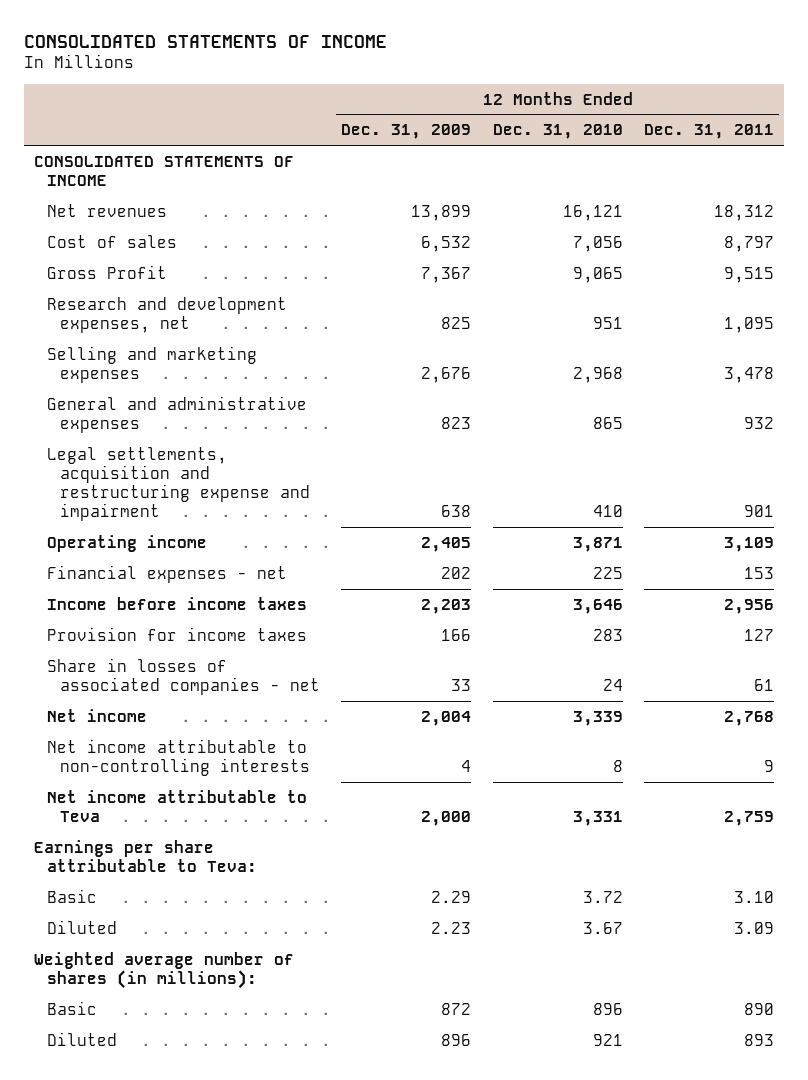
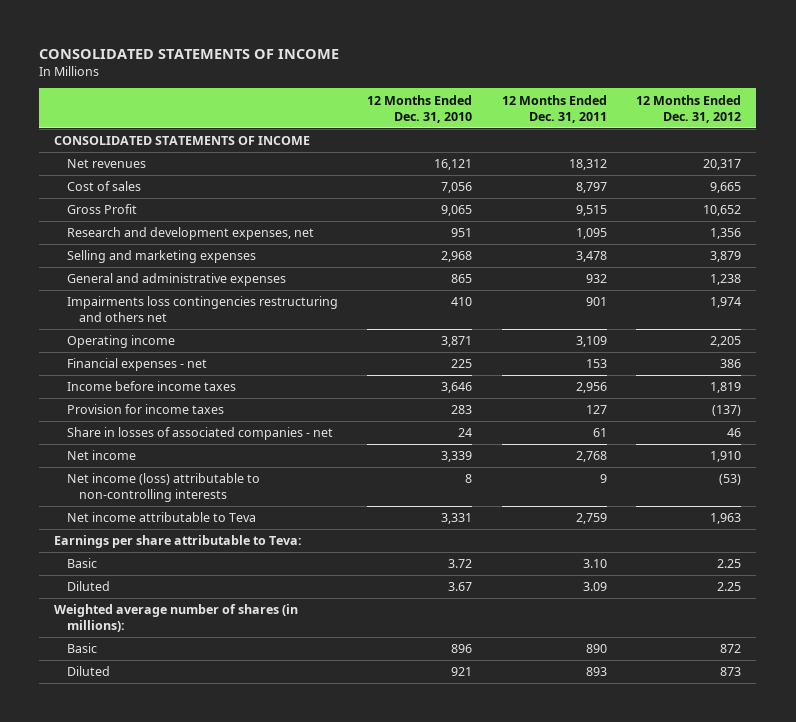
- | 12 Months Ended Dec. 31, 2009 | 12 Months Ended Dec. 31, 2010 | 12 Months Ended Dec. 31, 2011
+ | 12 Months Ended Dec. 31, 2010 | 12 Months Ended Dec. 31, 2011 | 12 Months Ended Dec. 31, 2012
- Legal settlements, acquisition and restructuring expense and impairment | 638 | 410 | 901
+ Impairments loss contingencies restructuring and others net | 410 | 901 | 1,974
- Net income attributable to non-controlling interests | 4 | 8 | 9
+ Net income (loss) attributable to non-controlling interests | 8 | 9 | (53)

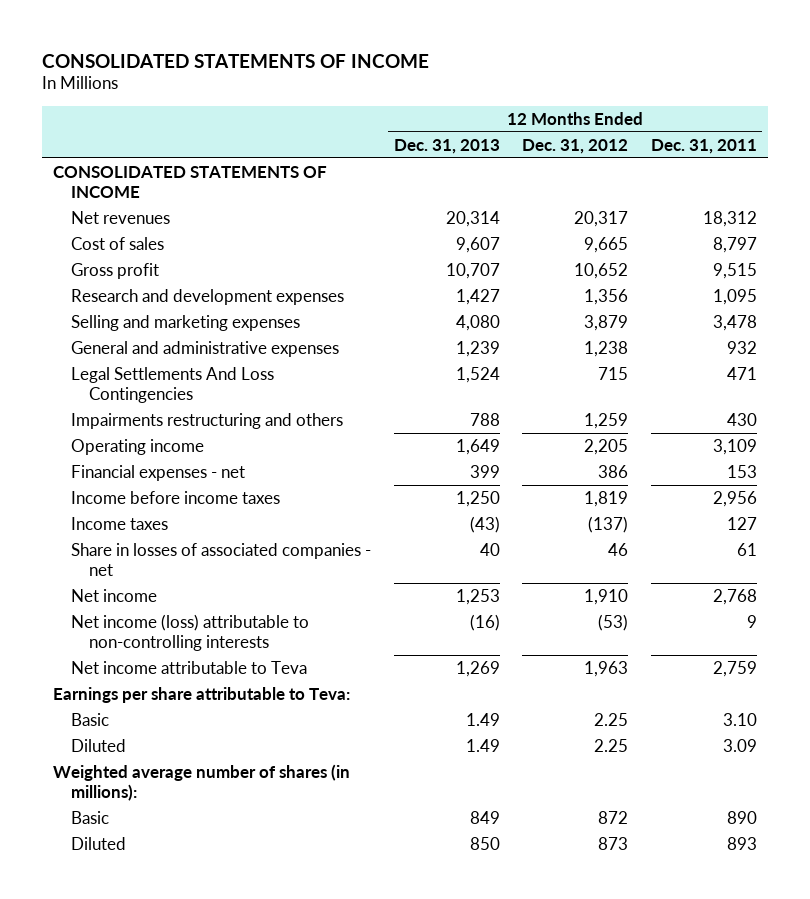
- | 12 Months Ended Dec. 31, 2010 | 12 Months Ended Dec. 31, 2011 | 12 Months Ended Dec. 31, 2012
+ | 12 Months Ended Dec. 31, 2013 | 12 Months Ended Dec. 31, 2012 | 12 Months Ended Dec. 31, 2011
- Gross Profit | 9,065 | 9,515 | 10,652
- Research and development expenses, net | 951 | 1,095 | 1,356
+ Gross profit | 10,707 | 10,652 | 9,515
+ Research and development expenses | 1,427 | 1,356 | 1,095
- Impairments loss contingencies restructuring and others net | 410 | 901 | 1,974
+ Legal Settlements And Loss Contingencies | 1,524 | 715 | 471
+ Impairments restructuring and others | 788 | 1,259 | 430
- Provision for income taxes | 283 | 127 | (137)
+ Income taxes | (43) | (137) | 127

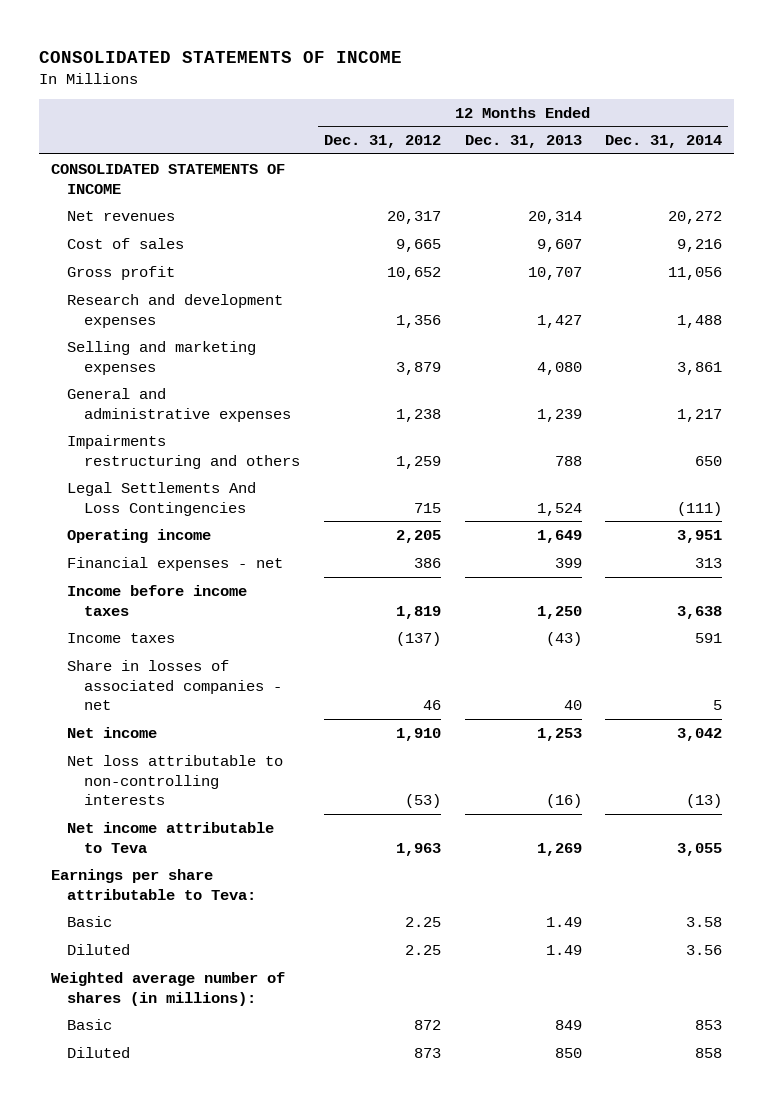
- | 12 Months Ended Dec. 31, 2013 | 12 Months Ended Dec. 31, 2012 | 12 Months Ended Dec. 31, 2011
+ | 12 Months Ended Dec. 31, 2012 | 12 Months Ended Dec. 31, 2013 | 12 Months Ended Dec. 31, 2014
moved down: Legal Settlements And Loss Contingencies | 715 | 1,524 | (111)
- Net income (loss) attributable to non-controlling interests | (16) | (53) | 9
+ Net loss attributable to non-controlling interests | (53) | (16) | (13)

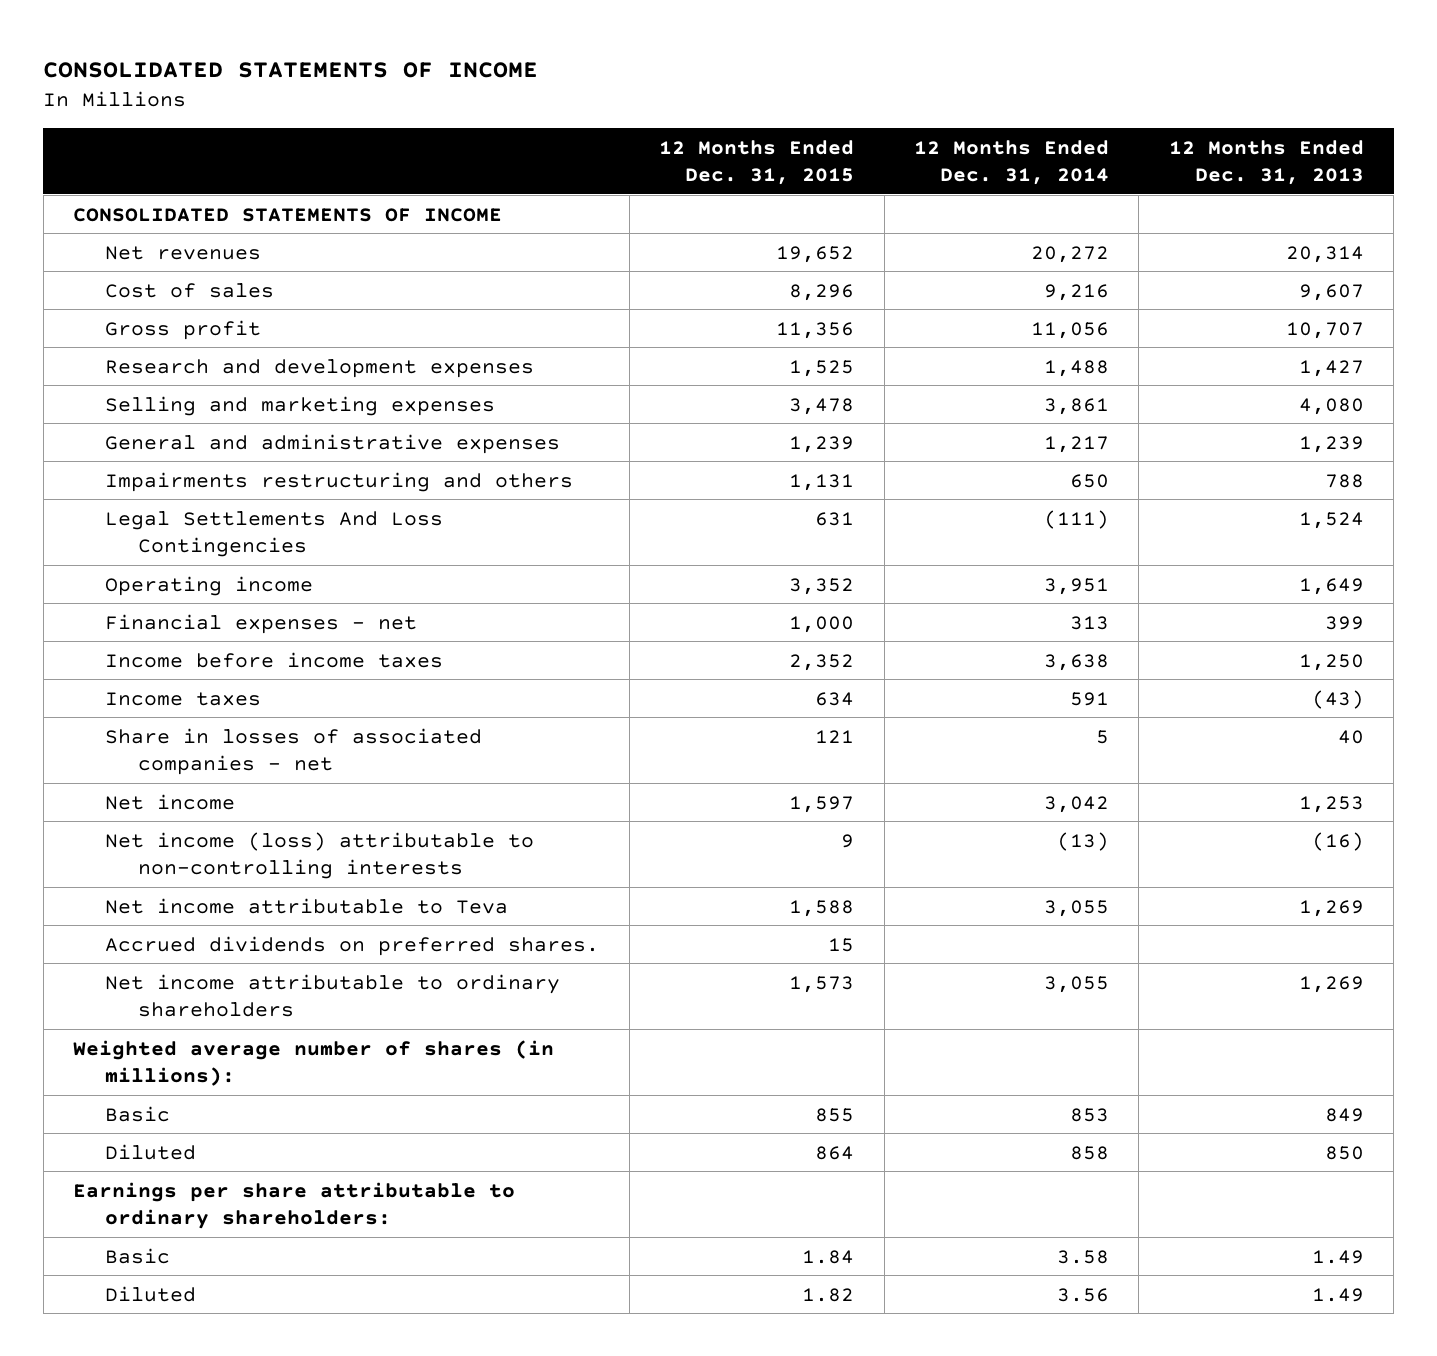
- | 12 Months Ended Dec. 31, 2012 | 12 Months Ended Dec. 31, 2013 | 12 Months Ended Dec. 31, 2014
+ | 12 Months Ended Dec. 31, 2015 | 12 Months Ended Dec. 31, 2014 | 12 Months Ended Dec. 31, 2013
- Net loss attributable to non-controlling interests | (53) | (16) | (13)
+ Net income (loss) attributable to non-controlling interests | 9 | (13) | (16)
- Earnings per share attributable to Teva:
+ Accrued dividends on preferred shares. | 15 | |
+ Net income attributable to ordinary shareholders | 1,573 | 3,055 | 1,269
+ Earnings per share attributable to ordinary shareholders:
moved down: Basic | 1.84 | 3.58 | 1.49
moved down: Diluted | 1.82 | 3.56 | 1.49

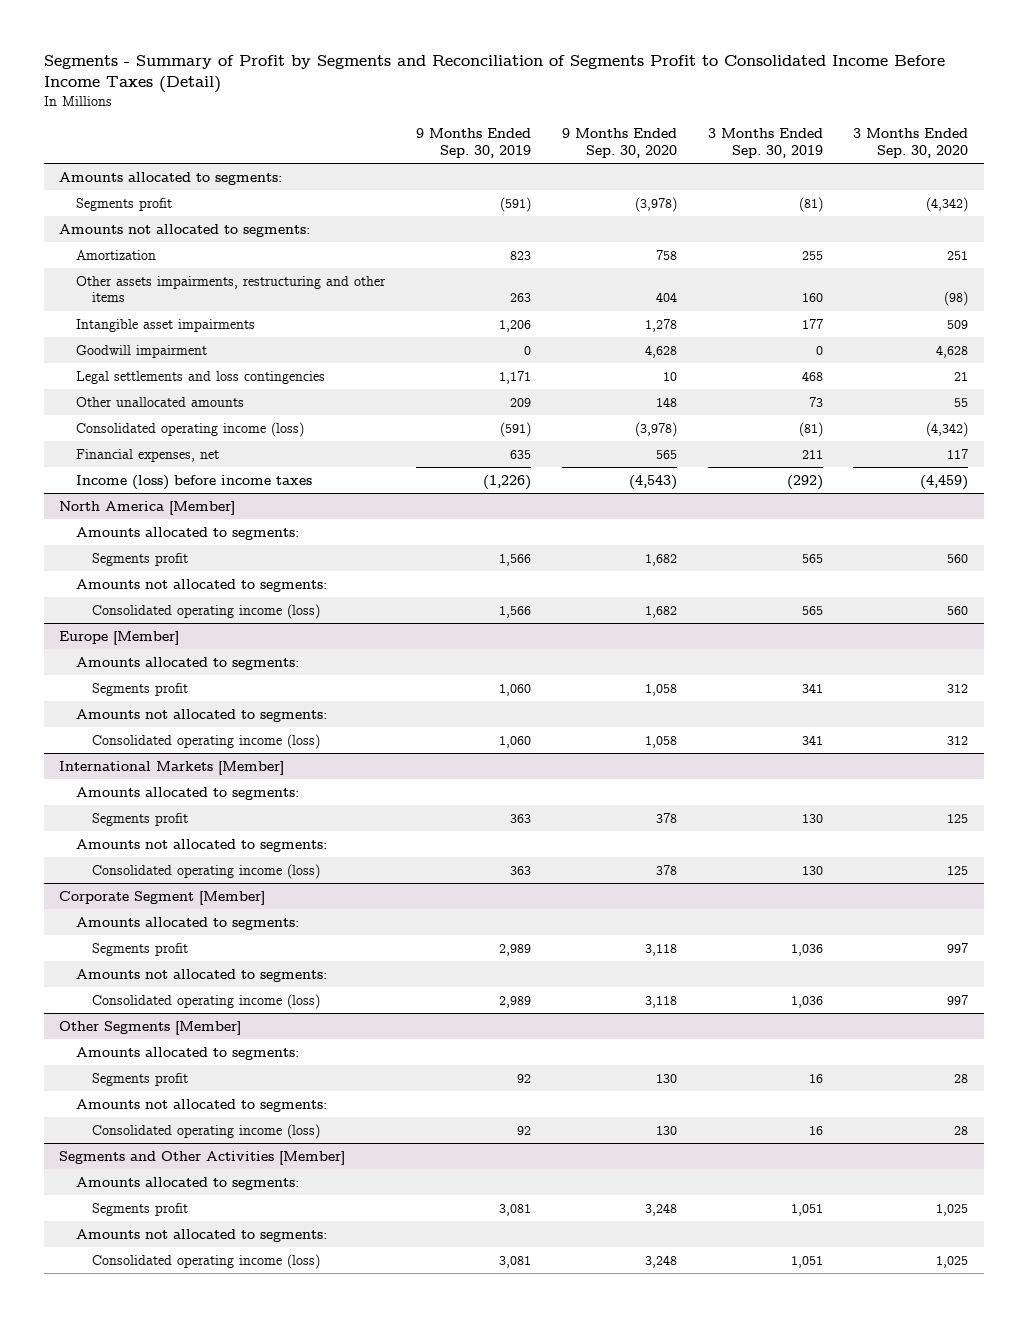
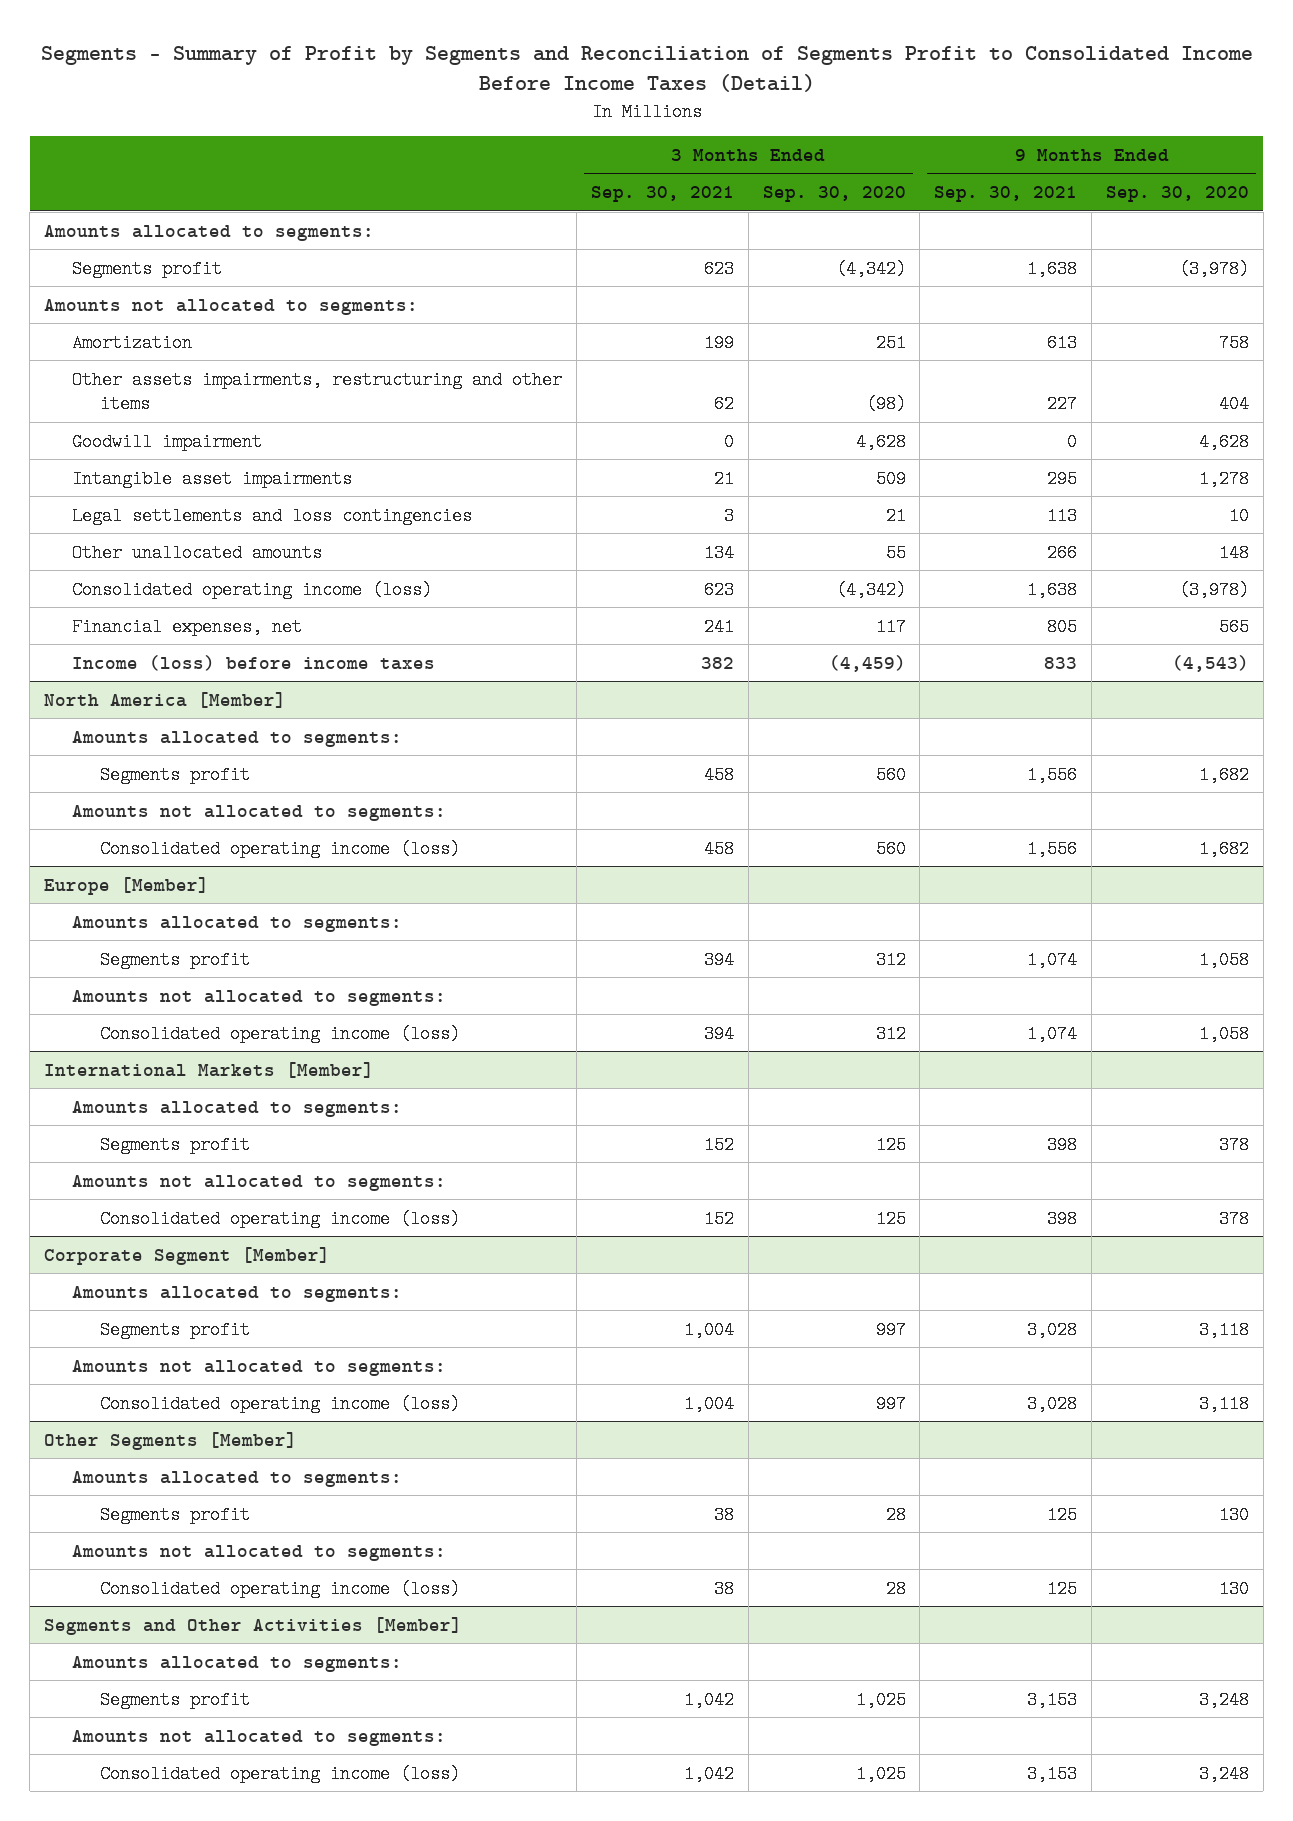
- | 9 Months Ended Sep. 30, 2019 | 9 Months Ended Sep. 30, 2020 | 3 Months Ended Sep. 30, 2019 | 3 Months Ended Sep. 30, 2020
+ | 3 Months Ended Sep. 30, 2021 | 3 Months Ended Sep. 30, 2020 | 9 Months Ended Sep. 30, 2021 | 9 Months Ended Sep. 30, 2020
moved down: Intangible asset impairments | 21 | 509 | 295 | 1,278

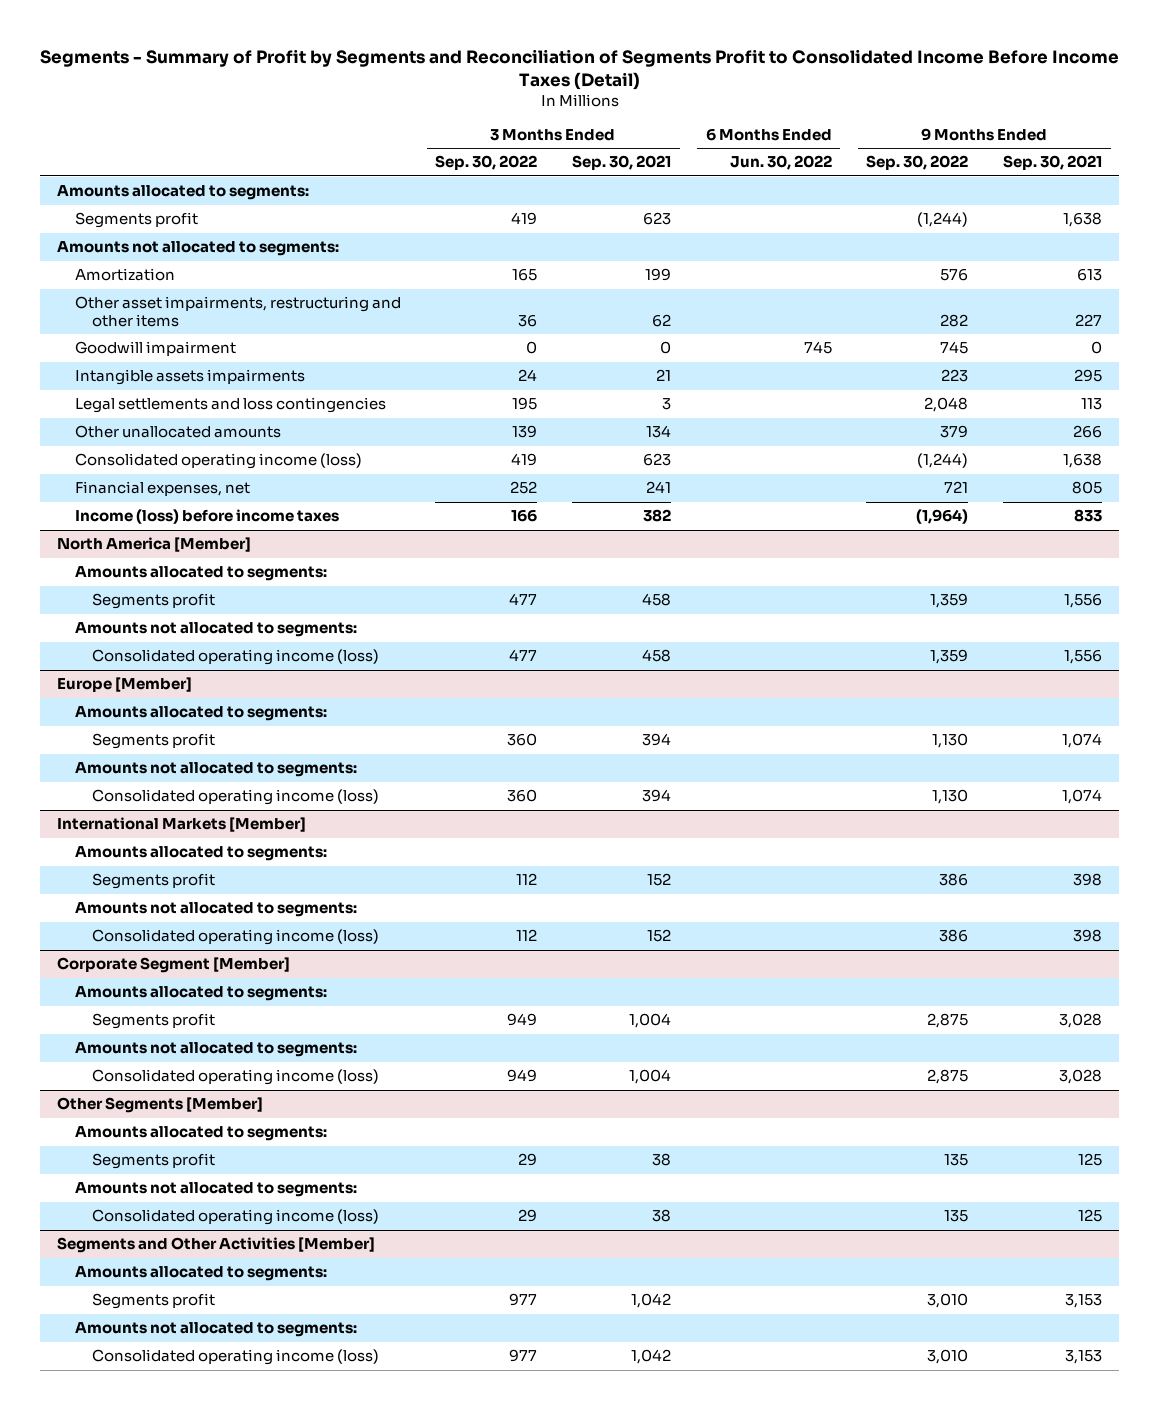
- | 3 Months Ended Sep. 30, 2021 | 3 Months Ended Sep. 30, 2020 | 9 Months Ended Sep. 30, 2021 | 9 Months Ended Sep. 30, 2020
+ | 3 Months Ended Sep. 30, 2022 | 3 Months Ended Sep. 30, 2021 | 6 Months Ended Jun. 30, 2022 | 9 Months Ended Sep. 30, 2022 | 9 Months Ended Sep. 30, 2021
- Other assets impairments, restructuring and other items | 62 | (98) | 227 | 404
+ Other asset impairments, restructuring and other items | 36 | 62 | | 282 | 227
- Intangible asset impairments | 21 | 509 | 295 | 1,278
+ Intangible assets impairments | 24 | 21 | | 223 | 295

